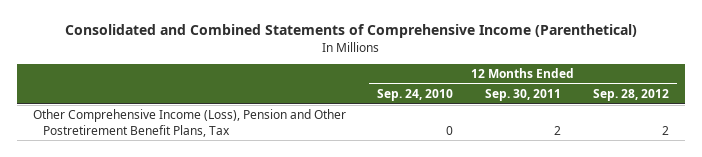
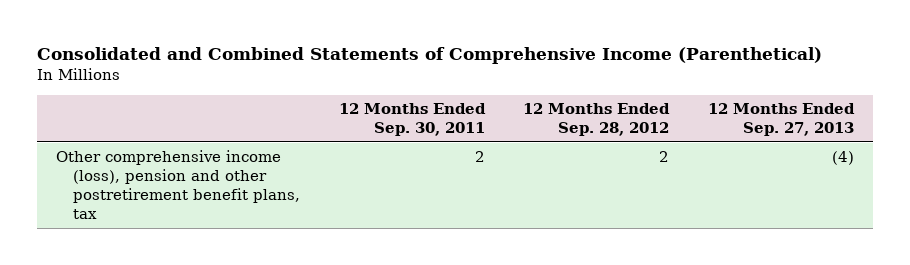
- | 12 Months Ended Sep. 24, 2010 | 12 Months Ended Sep. 30, 2011 | 12 Months Ended Sep. 28, 2012
+ | 12 Months Ended Sep. 30, 2011 | 12 Months Ended Sep. 28, 2012 | 12 Months Ended Sep. 27, 2013
- Other Comprehensive Income (Loss), Pension and Other Postretirement Benefit Plans, Tax | 0 | 2 | 2
+ Other comprehensive income (loss), pension and other postretirement benefit plans, tax | 2 | 2 | (4)

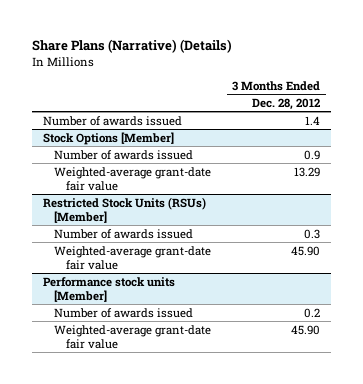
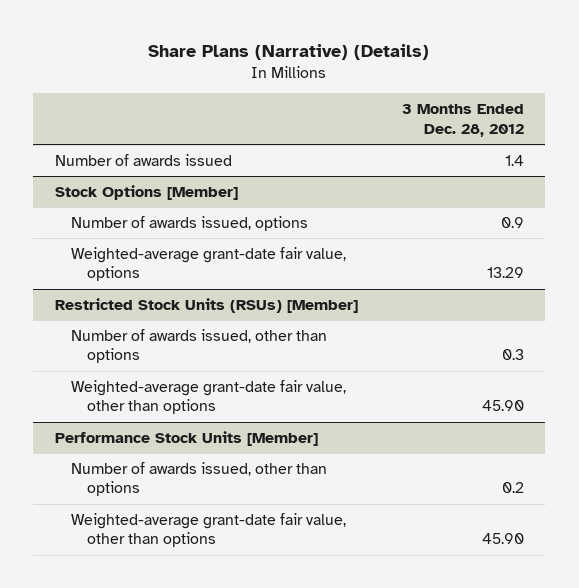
@ Stock Options [Member]
- Number of awards issued | 0.9
- Weighted-average grant-date fair value | 13.29
+ Number of awards issued, options | 0.9
+ Weighted-average grant-date fair value, options | 13.29
@ Restricted Stock Units (RSUs) [Member]
- Number of awards issued | 0.3
- Weighted-average grant-date fair value | 45.90
- Performance stock units [Member]
- Number of awards issued | 0.2
- Weighted-average grant-date fair value | 45.90
@ Restricted Stock Units (RSUs) [Member]
+ Number of awards issued, other than options | 0.3
+ Weighted-average grant-date fair value, other than options | 45.90
+ Performance Stock Units [Member]
+ Number of awards issued, other than options | 0.2
+ Weighted-average grant-date fair value, other than options | 45.90

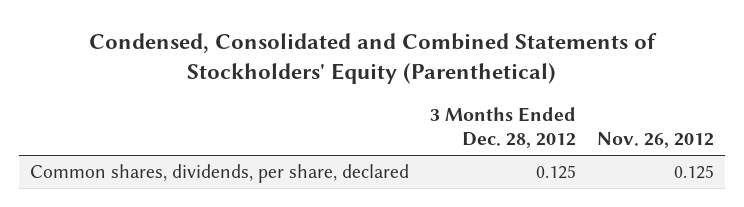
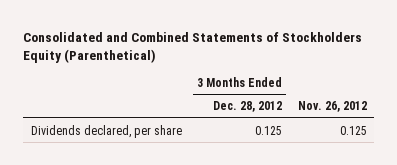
- Condensed, Consolidated and Combined Statements of Stockholders' Equity (Parenthetical)
+ Consolidated and Combined Statements of Stockholders Equity (Parenthetical)
- Common shares, dividends, per share, declared | 0.125 | 0.125
+ Dividends declared, per share | 0.125 | 0.125

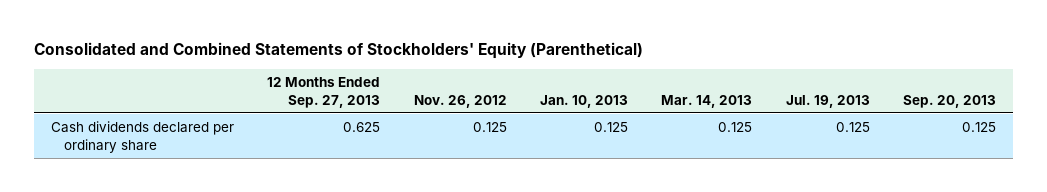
- Consolidated and Combined Statements of Stockholders Equity (Parenthetical)
+ Consolidated and Combined Statements of Stockholders' Equity (Parenthetical)
- | 3 Months Ended Dec. 28, 2012 | Nov. 26, 2012
+ | 12 Months Ended Sep. 27, 2013 | Nov. 26, 2012 | Jan. 10, 2013 | Mar. 14, 2013 | Jul. 19, 2013 | Sep. 20, 2013
- Dividends declared, per share | 0.125 | 0.125
+ Cash dividends declared per ordinary share | 0.625 | 0.125 | 0.125 | 0.125 | 0.125 | 0.125

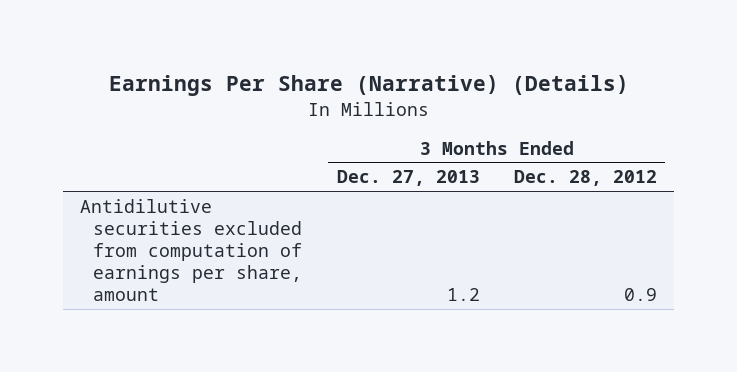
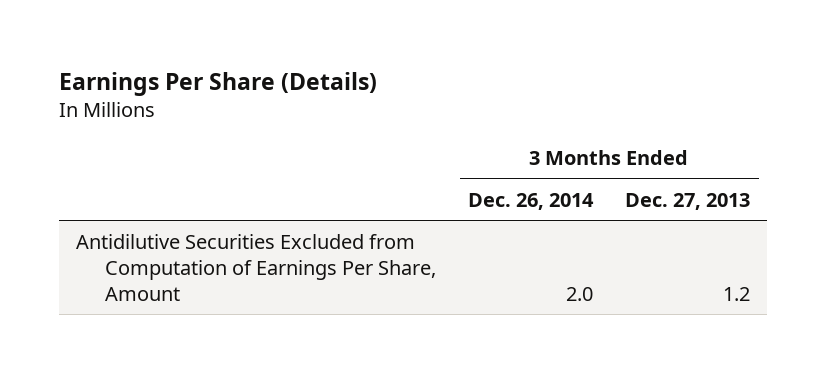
- Earnings Per Share (Narrative) (Details)
+ Earnings Per Share (Details)
- | 3 Months Ended Dec. 27, 2013 | 3 Months Ended Dec. 28, 2012
+ | 3 Months Ended Dec. 26, 2014 | 3 Months Ended Dec. 27, 2013
- Antidilutive securities excluded from computation of earnings per share, amount | 1.2 | 0.9
+ Antidilutive Securities Excluded from Computation of Earnings Per Share, Amount | 2.0 | 1.2

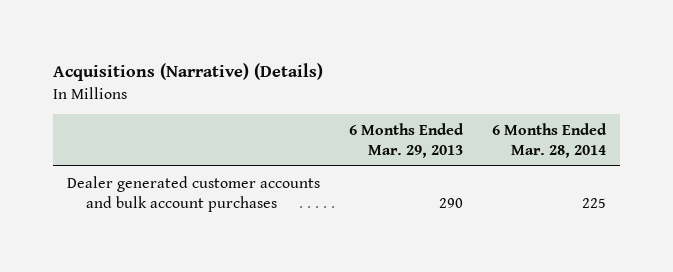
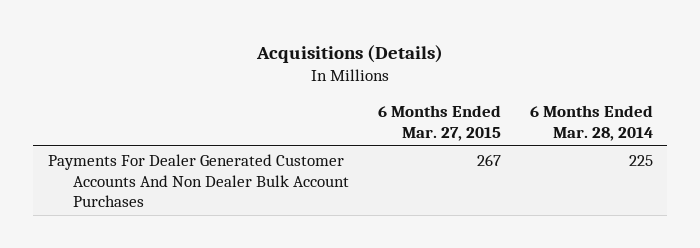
- Acquisitions (Narrative) (Details)
+ Acquisitions (Details)
- | 6 Months Ended Mar. 29, 2013 | 6 Months Ended Mar. 28, 2014
+ | 6 Months Ended Mar. 27, 2015 | 6 Months Ended Mar. 28, 2014
- Dealer generated customer accounts and bulk account purchases | 290 | 225
+ Payments For Dealer Generated Customer Accounts And Non Dealer Bulk Account Purchases | 267 | 225

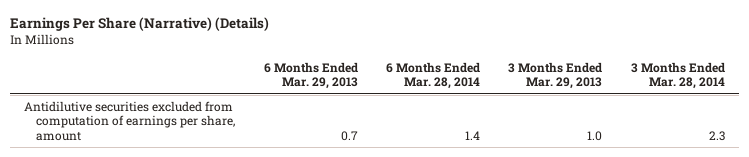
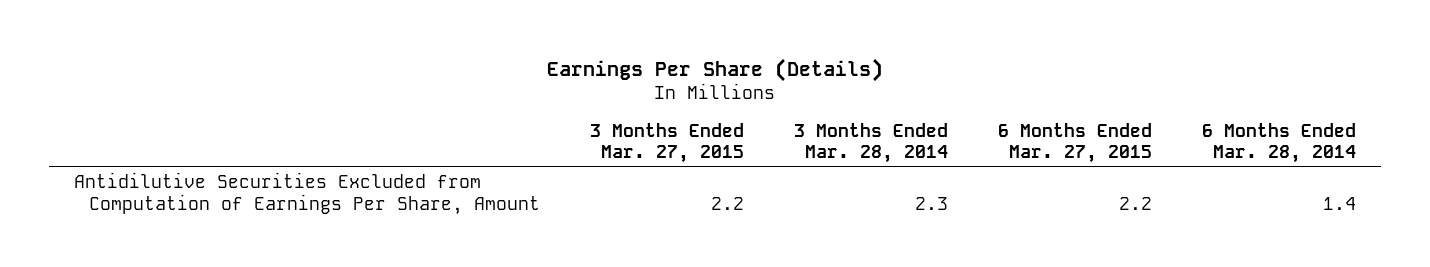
- Earnings Per Share (Narrative) (Details)
+ Earnings Per Share (Details)
- | 6 Months Ended Mar. 29, 2013 | 6 Months Ended Mar. 28, 2014 | 3 Months Ended Mar. 29, 2013 | 3 Months Ended Mar. 28, 2014
+ | 3 Months Ended Mar. 27, 2015 | 3 Months Ended Mar. 28, 2014 | 6 Months Ended Mar. 27, 2015 | 6 Months Ended Mar. 28, 2014
- Antidilutive securities excluded from computation of earnings per share, amount | 0.7 | 1.4 | 1.0 | 2.3
+ Antidilutive Securities Excluded from Computation of Earnings Per Share, Amount | 2.2 | 2.3 | 2.2 | 1.4

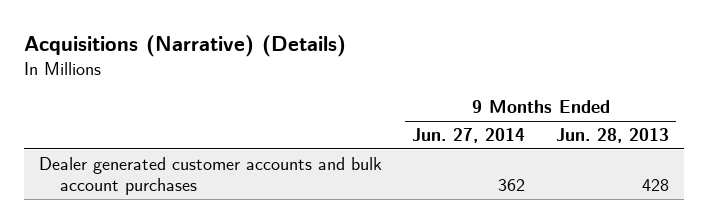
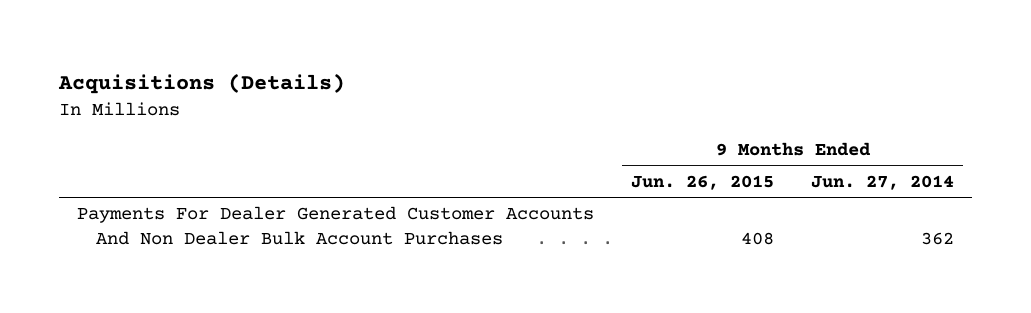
- Acquisitions (Narrative) (Details)
+ Acquisitions (Details)
- | 9 Months Ended Jun. 27, 2014 | 9 Months Ended Jun. 28, 2013
+ | 9 Months Ended Jun. 26, 2015 | 9 Months Ended Jun. 27, 2014
- Dealer generated customer accounts and bulk account purchases | 362 | 428
+ Payments For Dealer Generated Customer Accounts And Non Dealer Bulk Account Purchases | 408 | 362

